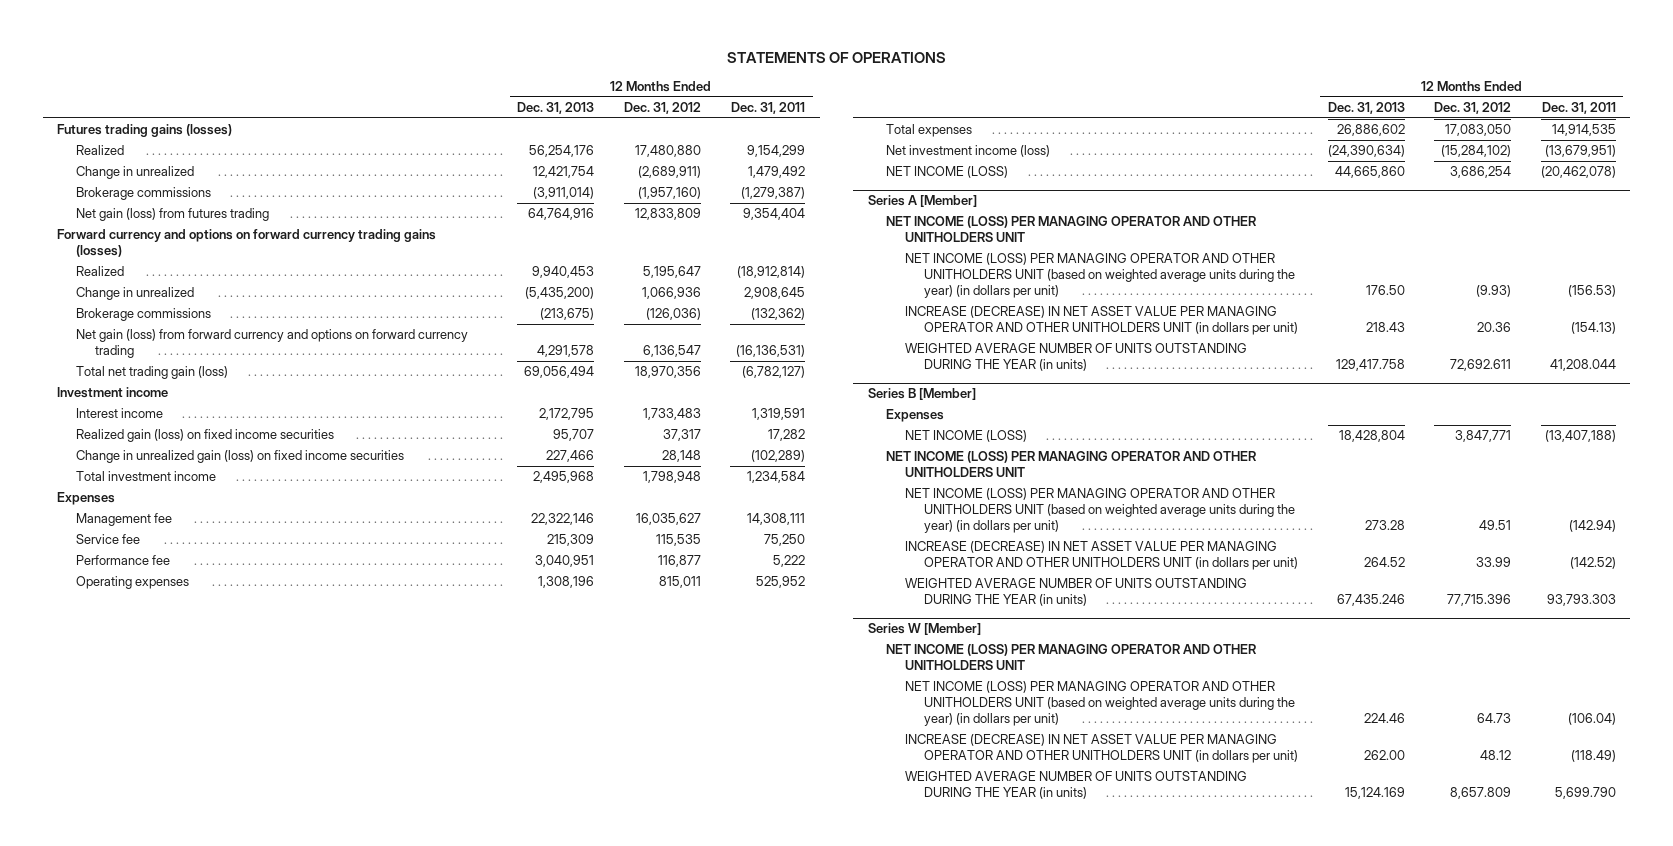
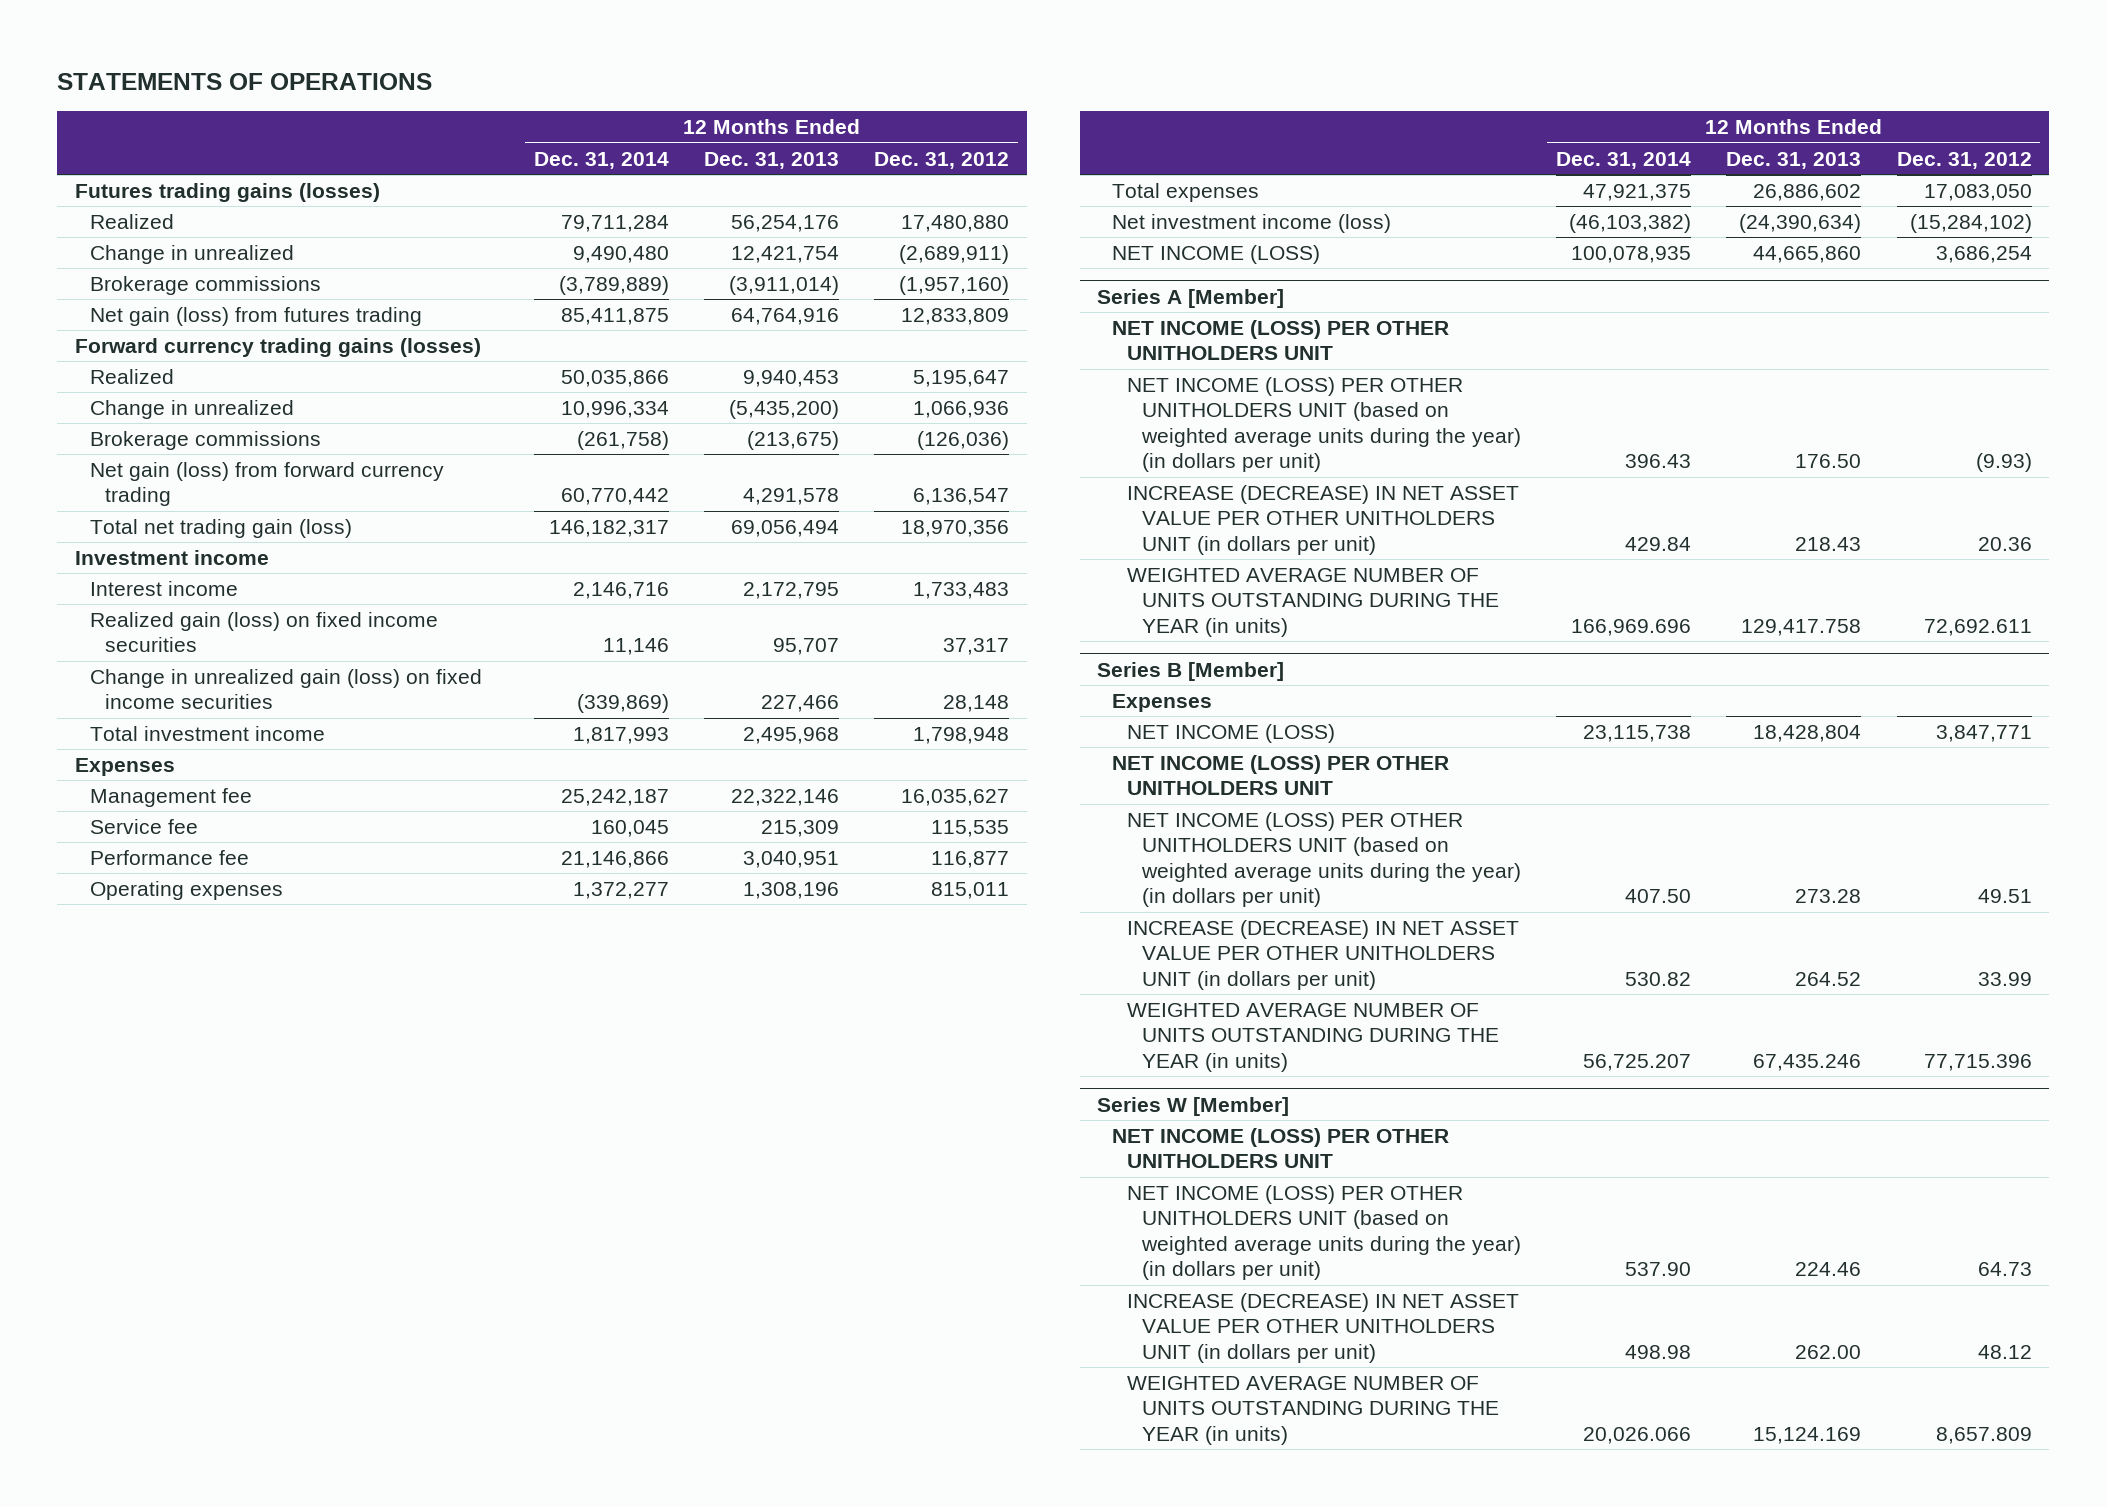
- | 12 Months Ended Dec. 31, 2013 | 12 Months Ended Dec. 31, 2012 | 12 Months Ended Dec. 31, 2011
+ | 12 Months Ended Dec. 31, 2014 | 12 Months Ended Dec. 31, 2013 | 12 Months Ended Dec. 31, 2012
- Forward currency and options on forward currency trading gains (losses)
+ Forward currency trading gains (losses)
- Net gain (loss) from forward currency and options on forward currency trading | 4,291,578 | 6,136,547 | (16,136,531)
+ Net gain (loss) from forward currency trading | 60,770,442 | 4,291,578 | 6,136,547
@ Series A [Member]
- NET INCOME (LOSS) PER MANAGING OPERATOR AND OTHER UNITHOLDERS UNIT
- NET INCOME (LOSS) PER MANAGING OPERATOR AND OTHER UNITHOLDERS UNIT (based on weighted average units during the year) (in dollars per unit) | 176.50 | (9.93) | (156.53)
- INCREASE (DECREASE) IN NET ASSET VALUE PER MANAGING OPERATOR AND OTHER UNITHOLDERS UNIT (in dollars per unit) | 218.43 | 20.36 | (154.13)
+ NET INCOME (LOSS) PER OTHER UNITHOLDERS UNIT
+ NET INCOME (LOSS) PER OTHER UNITHOLDERS UNIT (based on weighted average units during the year) (in dollars per unit) | 396.43 | 176.50 | (9.93)
+ INCREASE (DECREASE) IN NET ASSET VALUE PER OTHER UNITHOLDERS UNIT (in dollars per unit) | 429.84 | 218.43 | 20.36
@ Series B [Member]
- NET INCOME (LOSS) PER MANAGING OPERATOR AND OTHER UNITHOLDERS UNIT
- NET INCOME (LOSS) PER MANAGING OPERATOR AND OTHER UNITHOLDERS UNIT (based on weighted average units during the year) (in dollars per unit) | 273.28 | 49.51 | (142.94)
- INCREASE (DECREASE) IN NET ASSET VALUE PER MANAGING OPERATOR AND OTHER UNITHOLDERS UNIT (in dollars per unit) | 264.52 | 33.99 | (142.52)
+ NET INCOME (LOSS) PER OTHER UNITHOLDERS UNIT
+ NET INCOME (LOSS) PER OTHER UNITHOLDERS UNIT (based on weighted average units during the year) (in dollars per unit) | 407.50 | 273.28 | 49.51
+ INCREASE (DECREASE) IN NET ASSET VALUE PER OTHER UNITHOLDERS UNIT (in dollars per unit) | 530.82 | 264.52 | 33.99
@ Series W [Member]
- NET INCOME (LOSS) PER MANAGING OPERATOR AND OTHER UNITHOLDERS UNIT
- NET INCOME (LOSS) PER MANAGING OPERATOR AND OTHER UNITHOLDERS UNIT (based on weighted average units during the year) (in dollars per unit) | 224.46 | 64.73 | (106.04)
- INCREASE (DECREASE) IN NET ASSET VALUE PER MANAGING OPERATOR AND OTHER UNITHOLDERS UNIT (in dollars per unit) | 262.00 | 48.12 | (118.49)
+ NET INCOME (LOSS) PER OTHER UNITHOLDERS UNIT
+ NET INCOME (LOSS) PER OTHER UNITHOLDERS UNIT (based on weighted average units during the year) (in dollars per unit) | 537.90 | 224.46 | 64.73
+ INCREASE (DECREASE) IN NET ASSET VALUE PER OTHER UNITHOLDERS UNIT (in dollars per unit) | 498.98 | 262.00 | 48.12

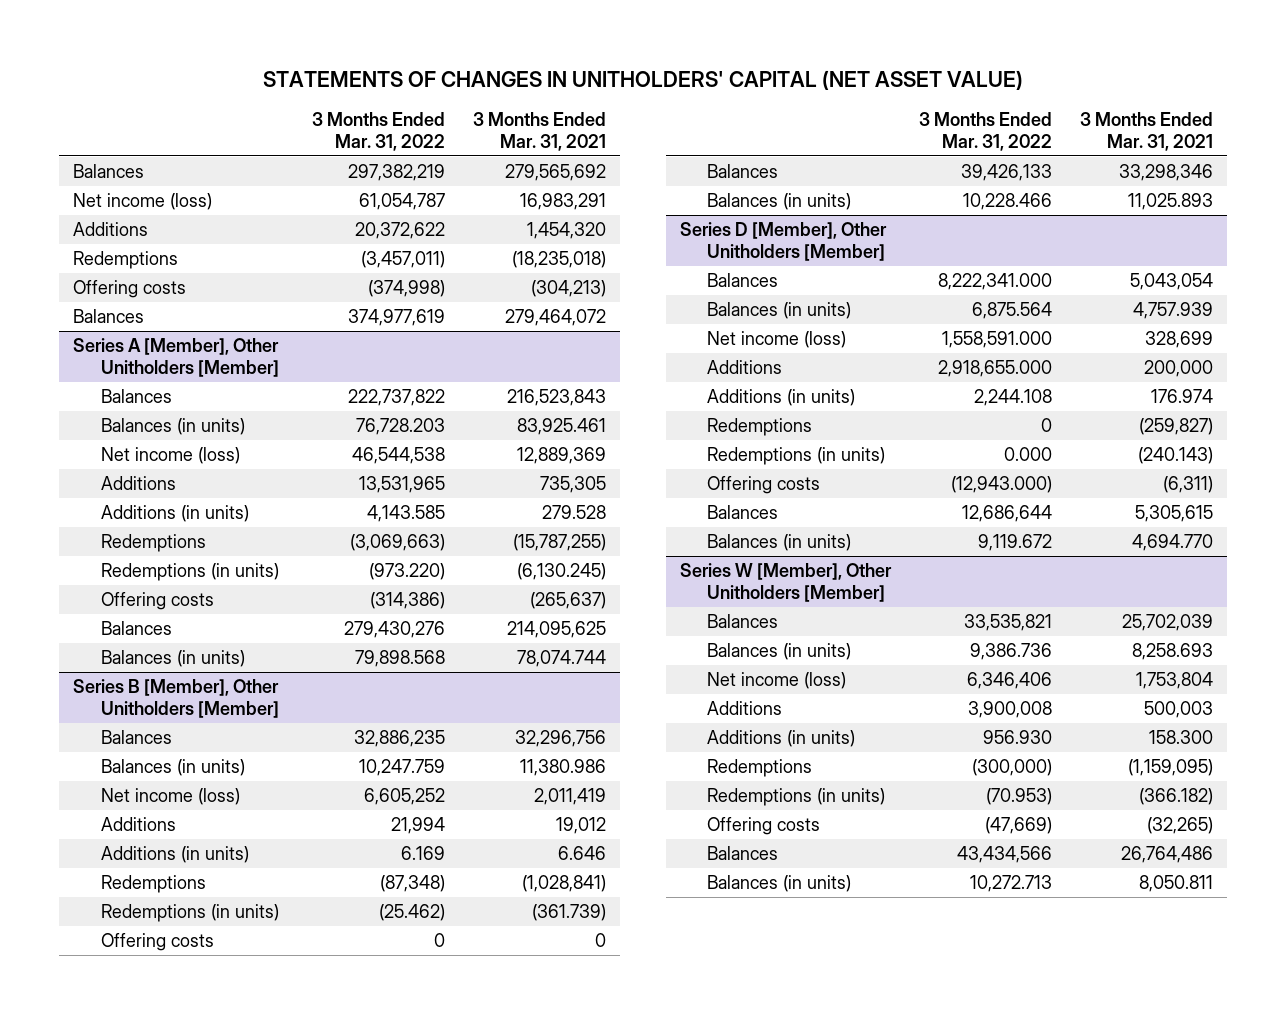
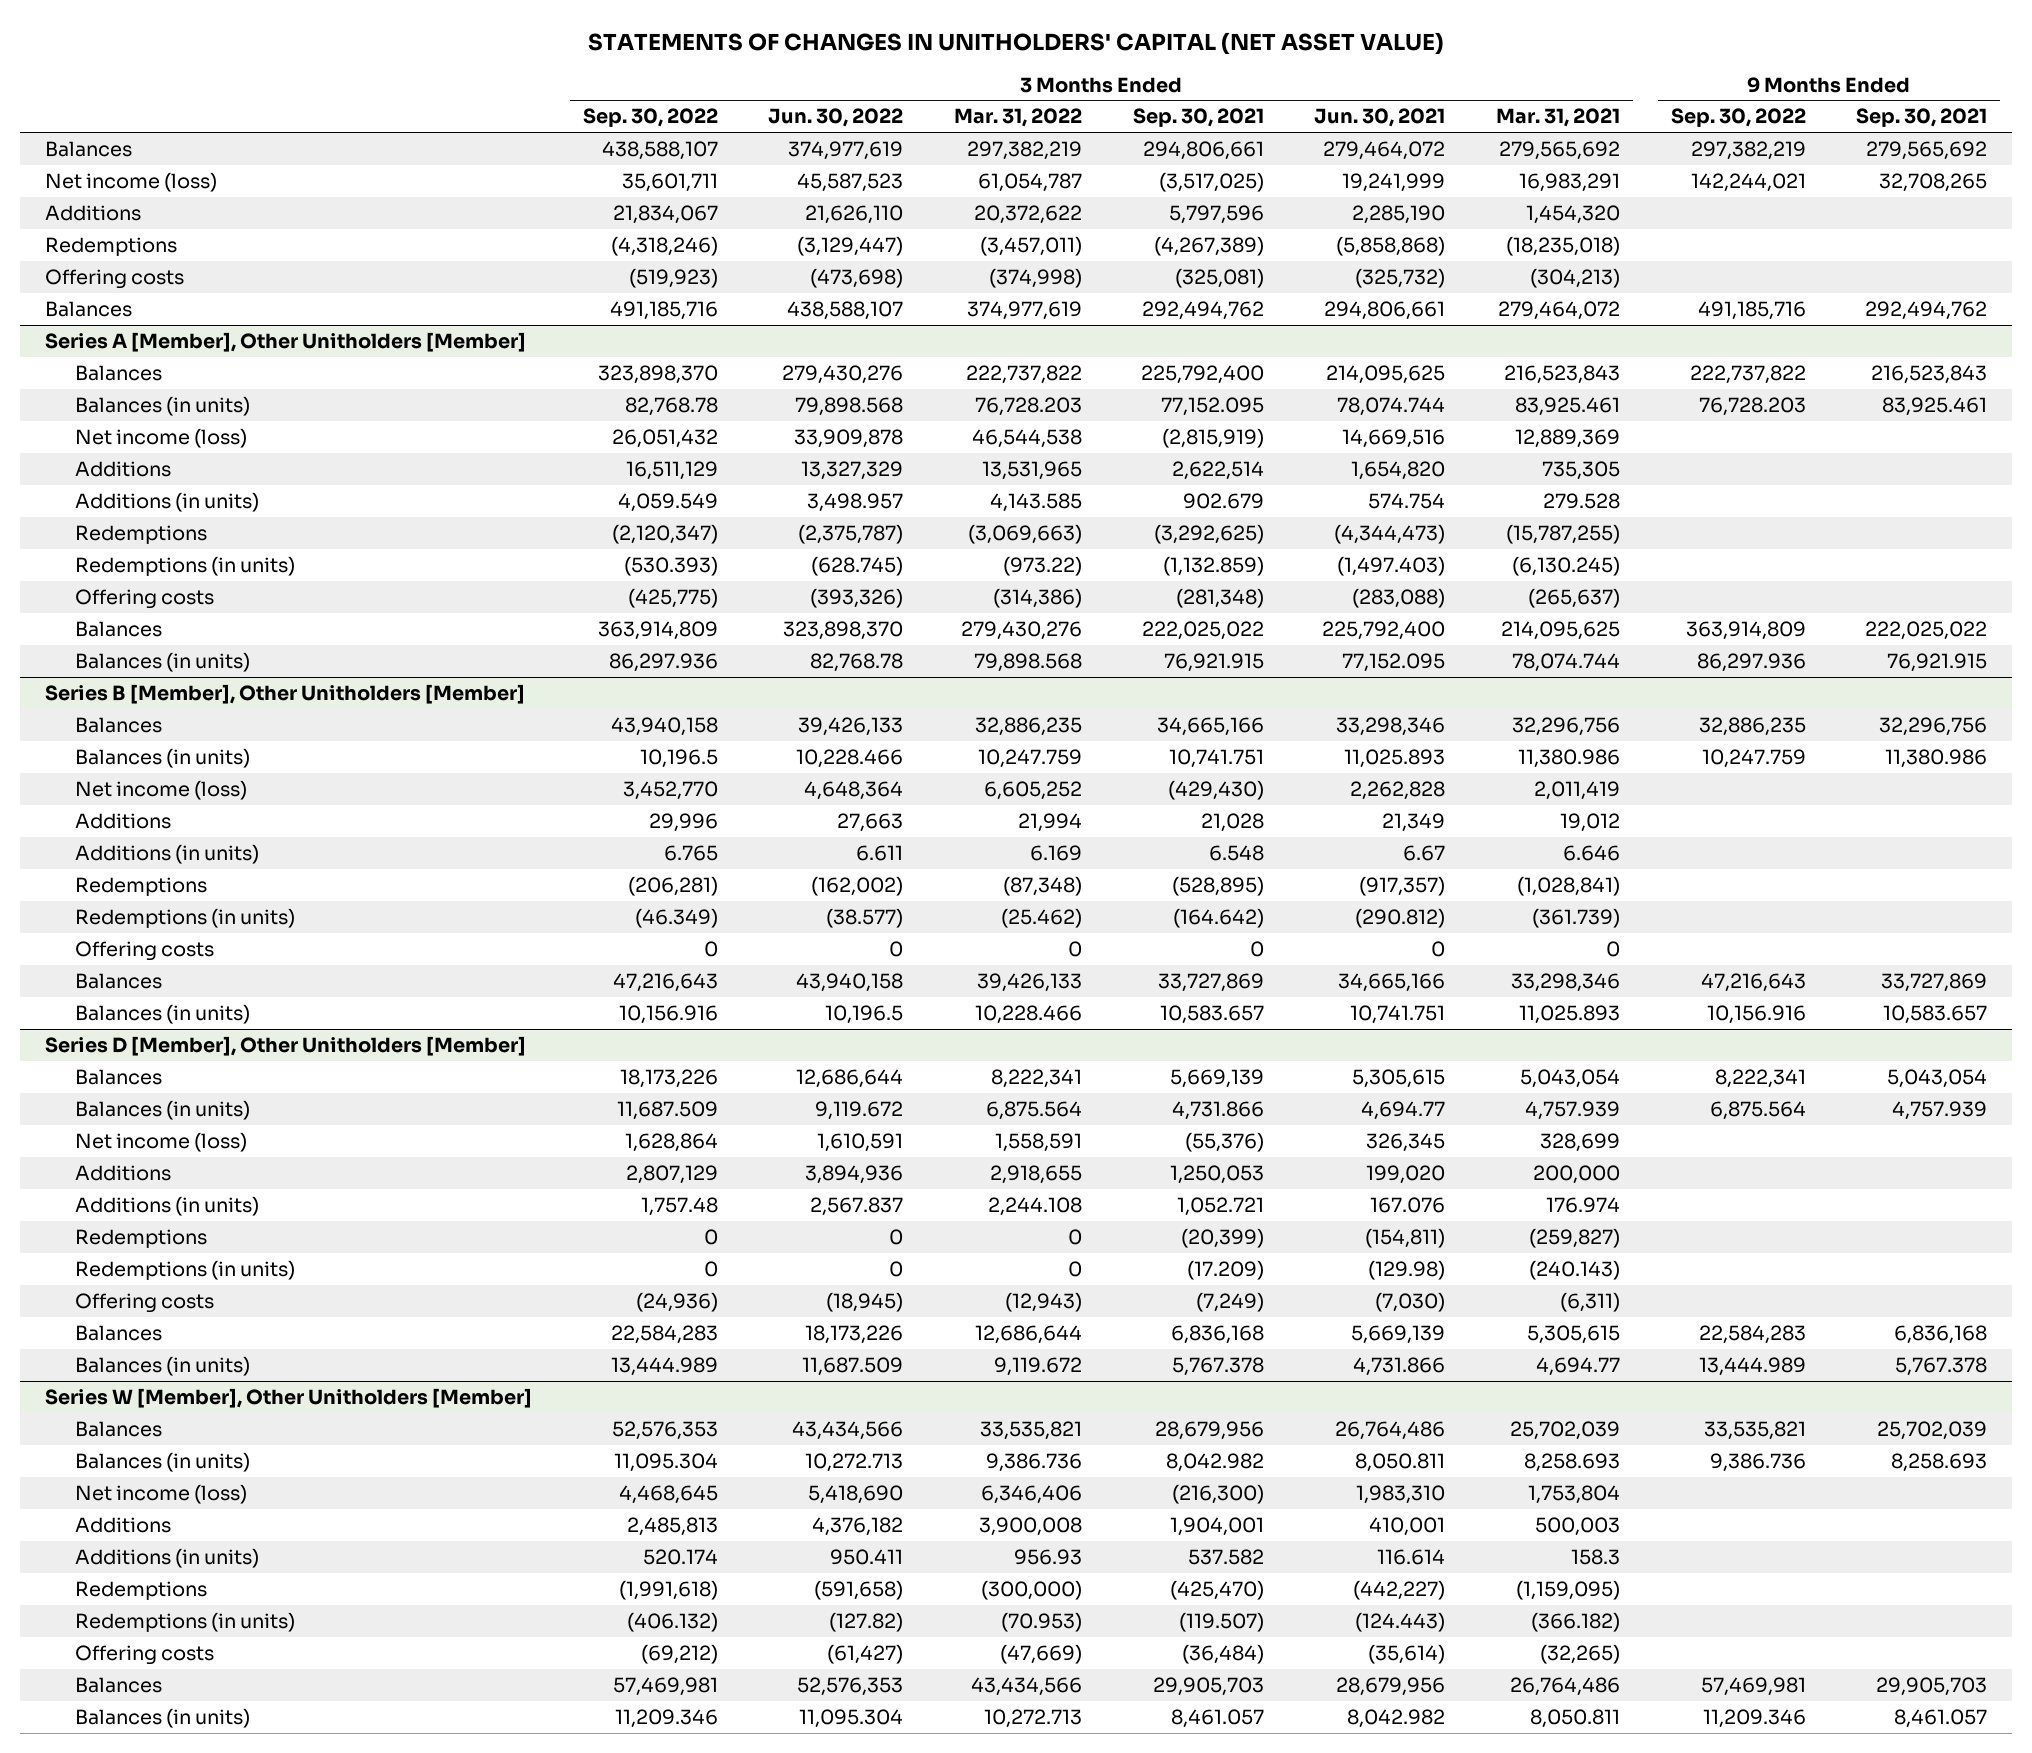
- | 3 Months Ended Mar. 31, 2022 | 3 Months Ended Mar. 31, 2021
+ | 3 Months Ended Sep. 30, 2022 | 3 Months Ended Jun. 30, 2022 | 3 Months Ended Mar. 31, 2022 | 3 Months Ended Sep. 30, 2021 | 3 Months Ended Jun. 30, 2021 | 3 Months Ended Mar. 31, 2021 | 9 Months Ended Sep. 30, 2022 | 9 Months Ended Sep. 30, 2021
@ Series A [Member], Other Unitholders [Member]
- Redemptions (in units) | (973.220) | (6,130.245)
+ Redemptions (in units) | (530.393) | (628.745) | (973.22) | (1,132.859) | (1,497.403) | (6,130.245) | |
@ Series D [Member], Other Unitholders [Member]
- Balances | 8,222,341.000 | 5,043,054
+ Balances | 18,173,226 | 12,686,644 | 8,222,341 | 5,669,139 | 5,305,615 | 5,043,054 | 8,222,341 | 5,043,054
- Net income (loss) | 1,558,591.000 | 328,699
- Additions | 2,918,655.000 | 200,000
+ Net income (loss) | 1,628,864 | 1,610,591 | 1,558,591 | (55,376) | 326,345 | 328,699 | |
+ Additions | 2,807,129 | 3,894,936 | 2,918,655 | 1,250,053 | 199,020 | 200,000 | |
- Redemptions (in units) | 0.000 | (240.143)
- Offering costs | (12,943.000) | (6,311)
+ Redemptions (in units) | 0 | 0 | 0 | (17.209) | (129.98) | (240.143) | |
+ Offering costs | (24,936) | (18,945) | (12,943) | (7,249) | (7,030) | (6,311) | |
- Balances (in units) | 9,119.672 | 4,694.770
+ Balances (in units) | 13,444.989 | 11,687.509 | 9,119.672 | 5,767.378 | 4,731.866 | 4,694.77 | 13,444.989 | 5,767.378
@ Series W [Member], Other Unitholders [Member]
- Additions (in units) | 956.930 | 158.300
+ Additions (in units) | 520.174 | 950.411 | 956.93 | 537.582 | 116.614 | 158.3 | |

